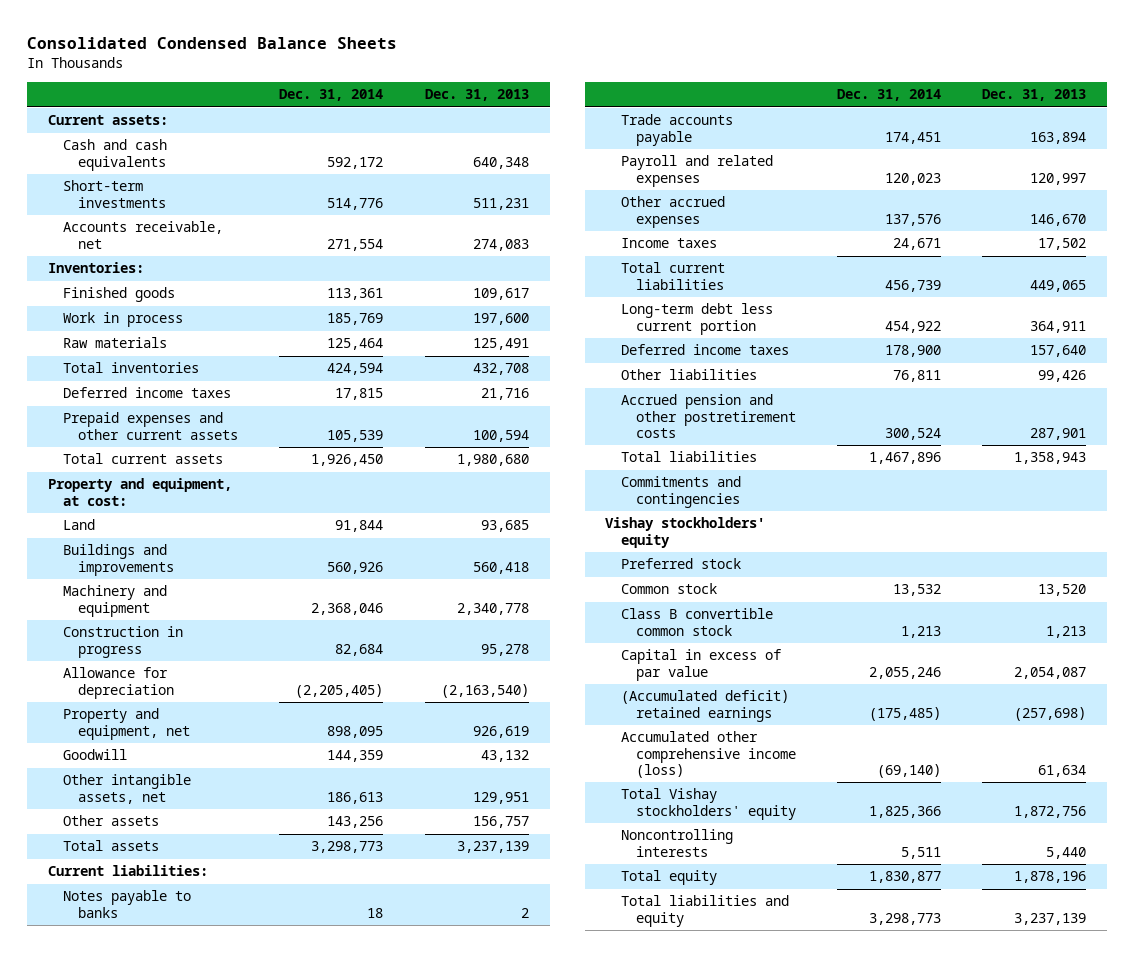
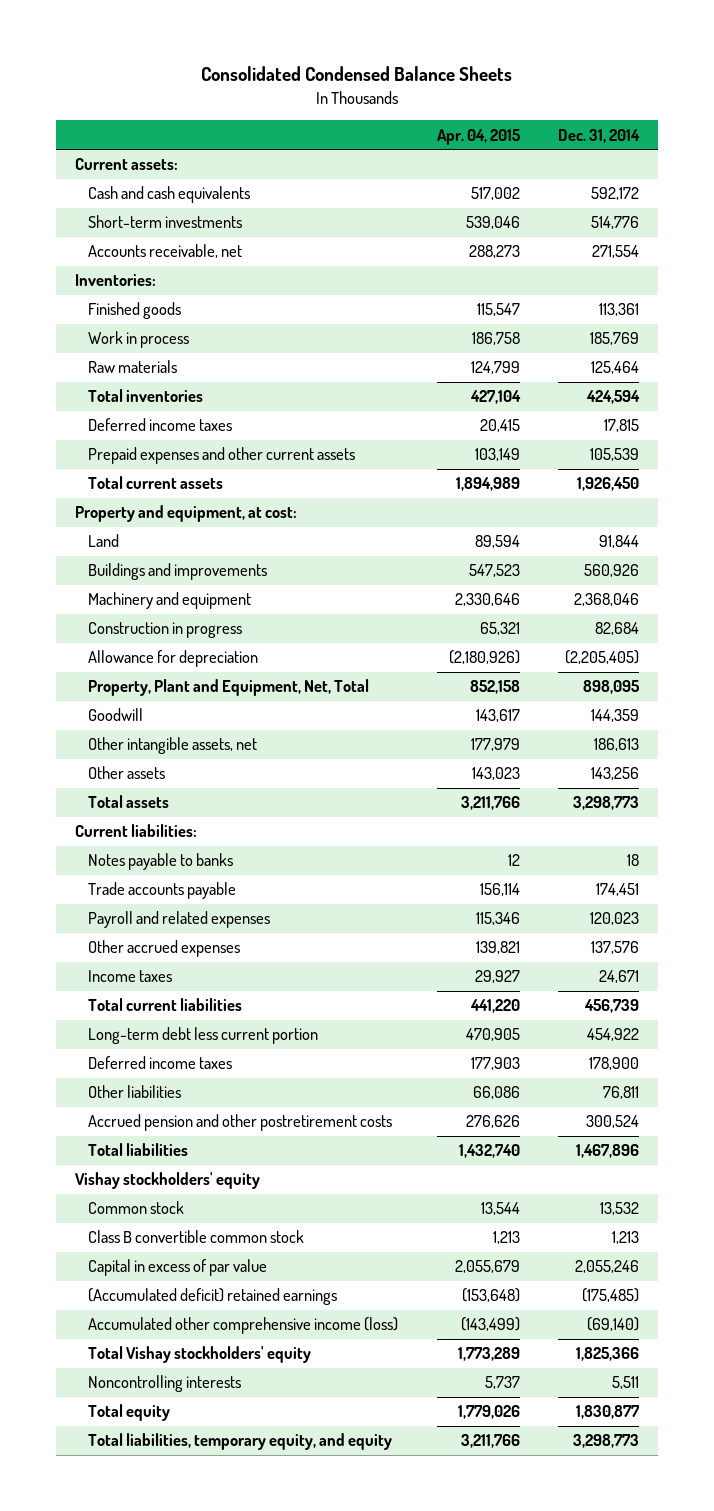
- | Dec. 31, 2014 | Dec. 31, 2013
+ | Apr. 04, 2015 | Dec. 31, 2014
- Property and equipment, net | 898,095 | 926,619
+ Property, Plant and Equipment, Net, Total | 852,158 | 898,095
- Commitments and contingencies
- Preferred stock
- Total liabilities and equity | 3,298,773 | 3,237,139
+ Total liabilities, temporary equity, and equity | 3,211,766 | 3,298,773

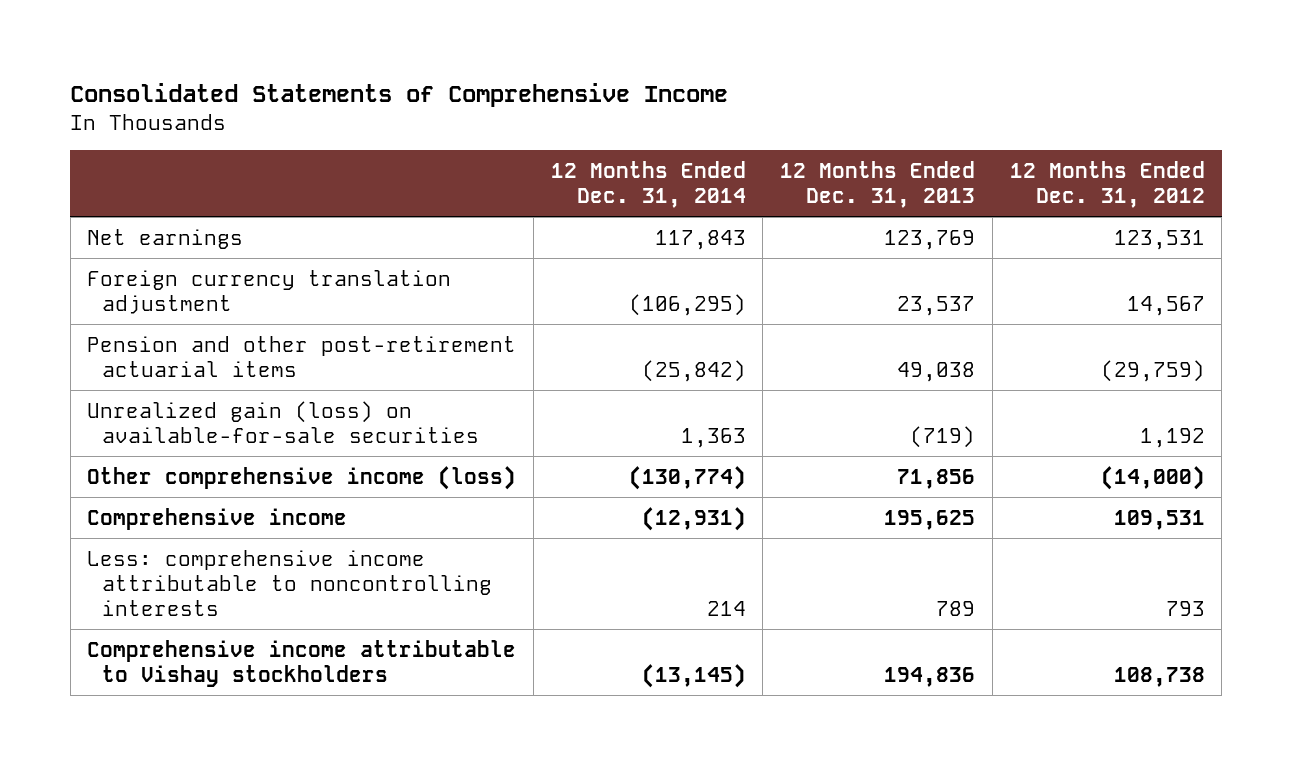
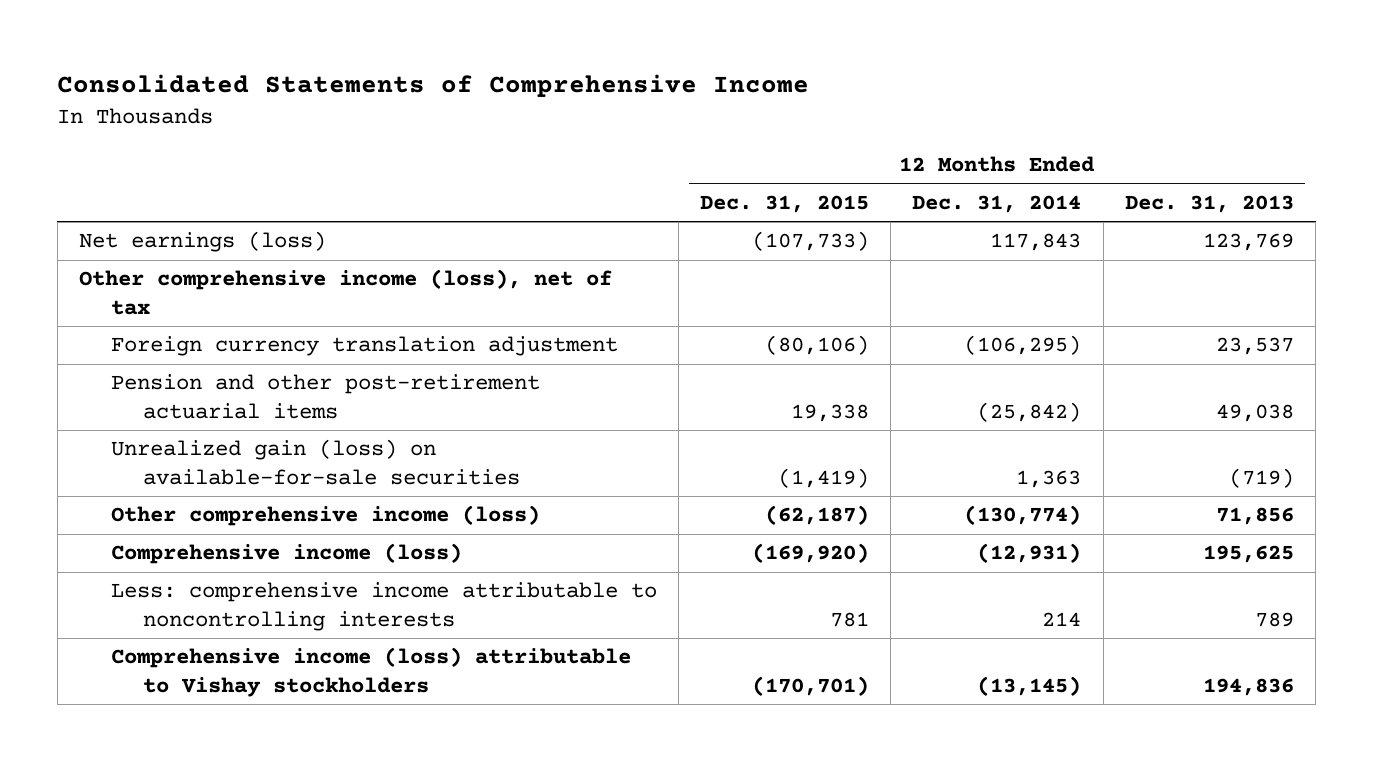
- | 12 Months Ended Dec. 31, 2014 | 12 Months Ended Dec. 31, 2013 | 12 Months Ended Dec. 31, 2012
+ | 12 Months Ended Dec. 31, 2015 | 12 Months Ended Dec. 31, 2014 | 12 Months Ended Dec. 31, 2013
- Net earnings | 117,843 | 123,769 | 123,531
+ Net earnings (loss) | (107,733) | 117,843 | 123,769
+ Other comprehensive income (loss), net of tax
- Comprehensive income | (12,931) | 195,625 | 109,531
+ Comprehensive income (loss) | (169,920) | (12,931) | 195,625
- Comprehensive income attributable to Vishay stockholders | (13,145) | 194,836 | 108,738
+ Comprehensive income (loss) attributable to Vishay stockholders | (170,701) | (13,145) | 194,836

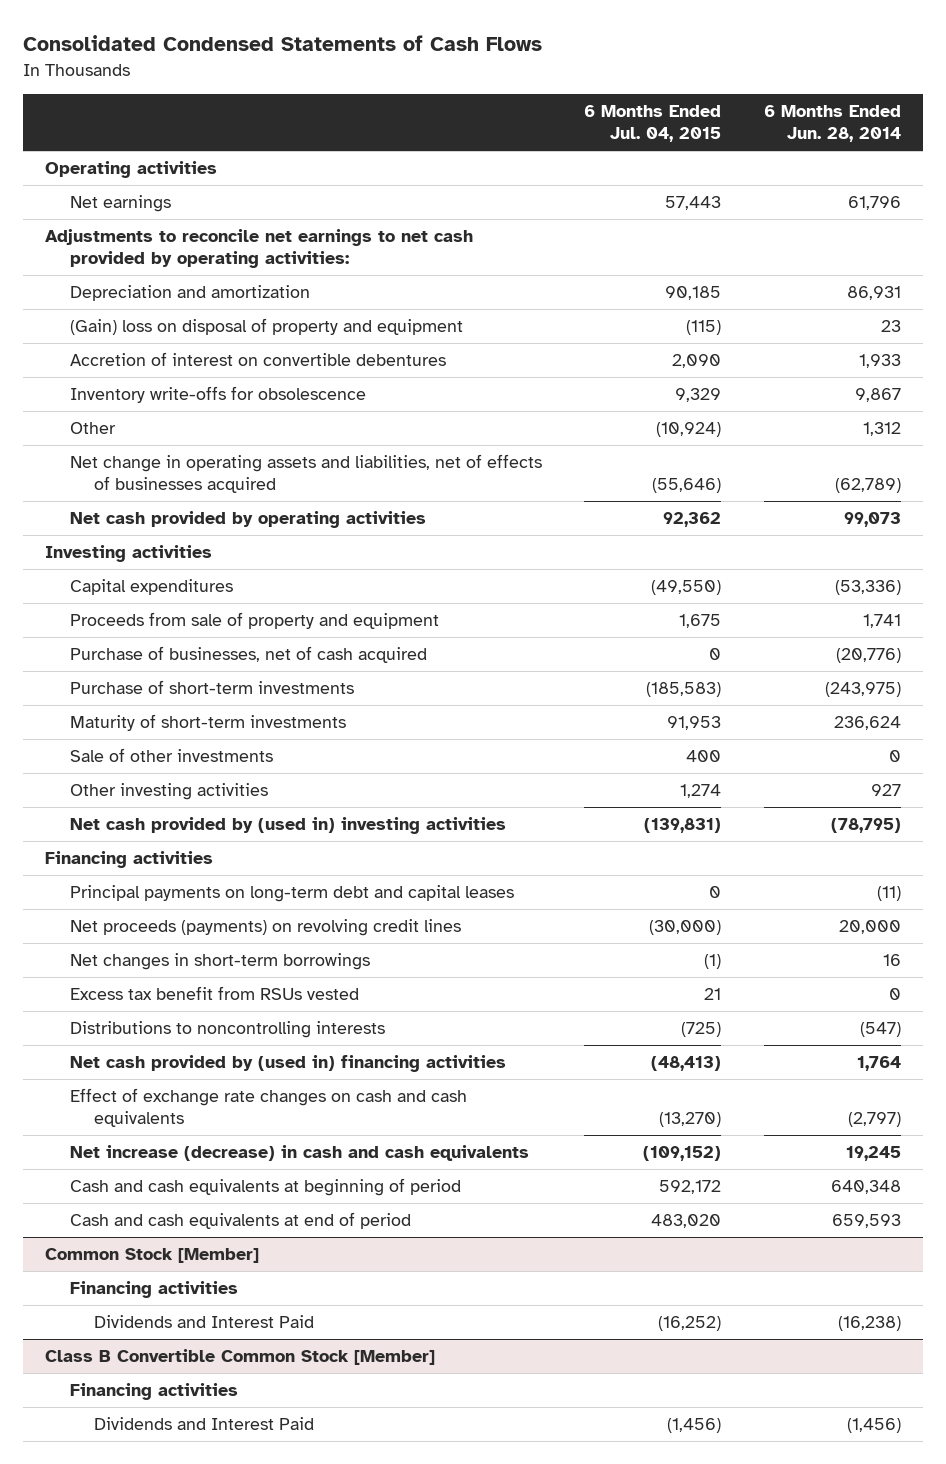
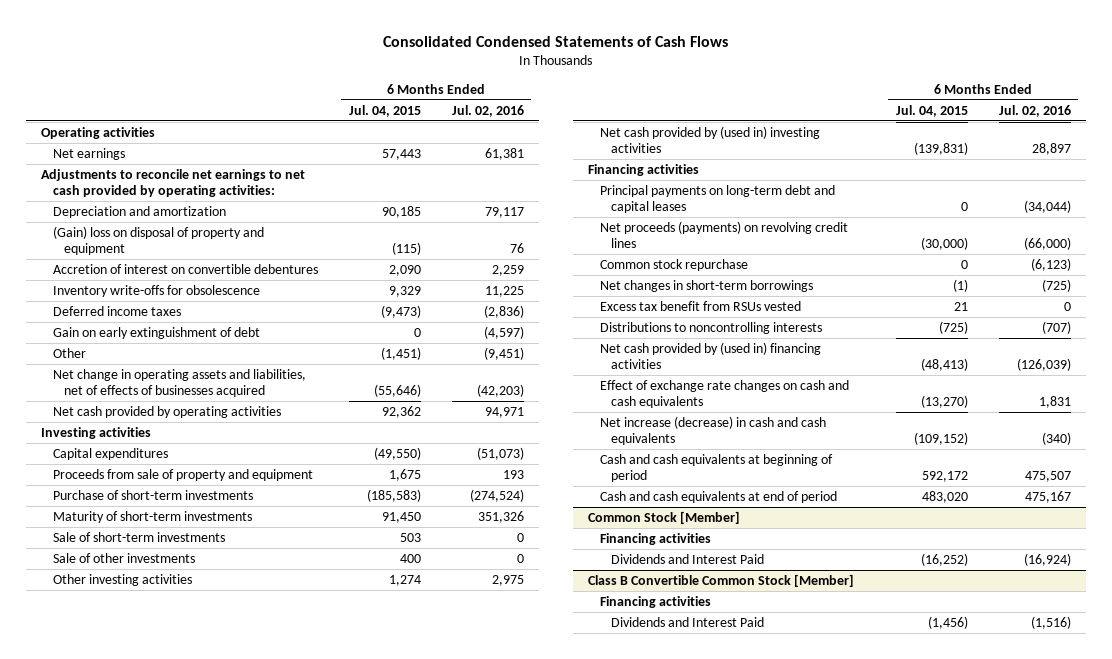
- | 6 Months Ended Jul. 04, 2015 | 6 Months Ended Jun. 28, 2014
+ | 6 Months Ended Jul. 04, 2015 | 6 Months Ended Jul. 02, 2016
- Other | (10,924) | 1,312
+ Deferred income taxes | (9,473) | (2,836)
+ Gain on early extinguishment of debt | 0 | (4,597)
+ Other | (1,451) | (9,451)
- Purchase of businesses, net of cash acquired | 0 | (20,776)
- Maturity of short-term investments | 91,953 | 236,624
+ Maturity of short-term investments | 91,450 | 351,326
+ Sale of short-term investments | 503 | 0
+ Common stock repurchase | 0 | (6,123)

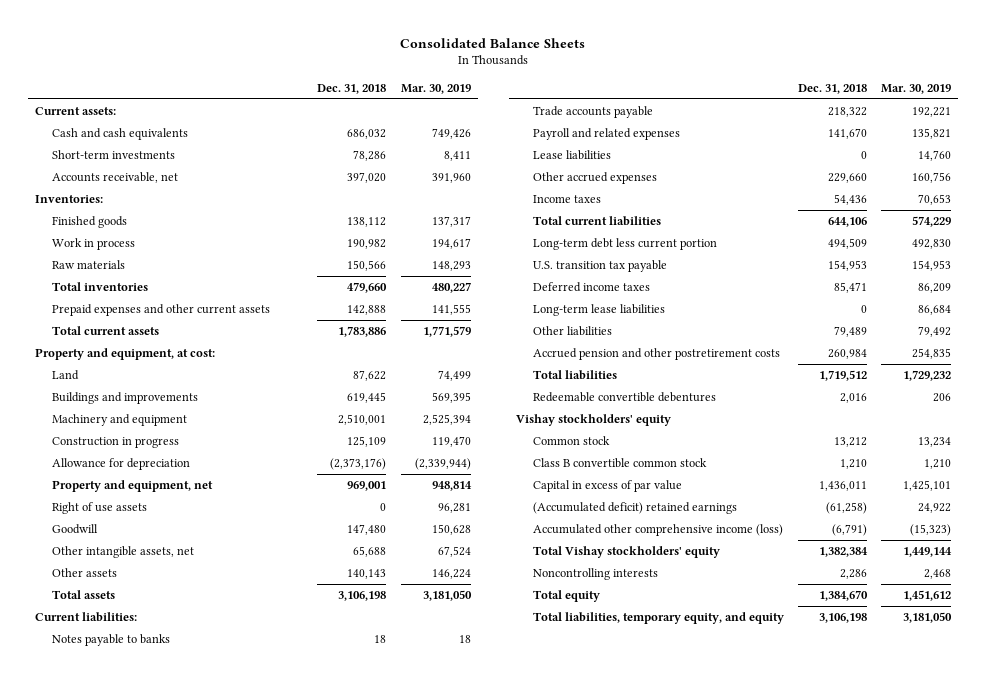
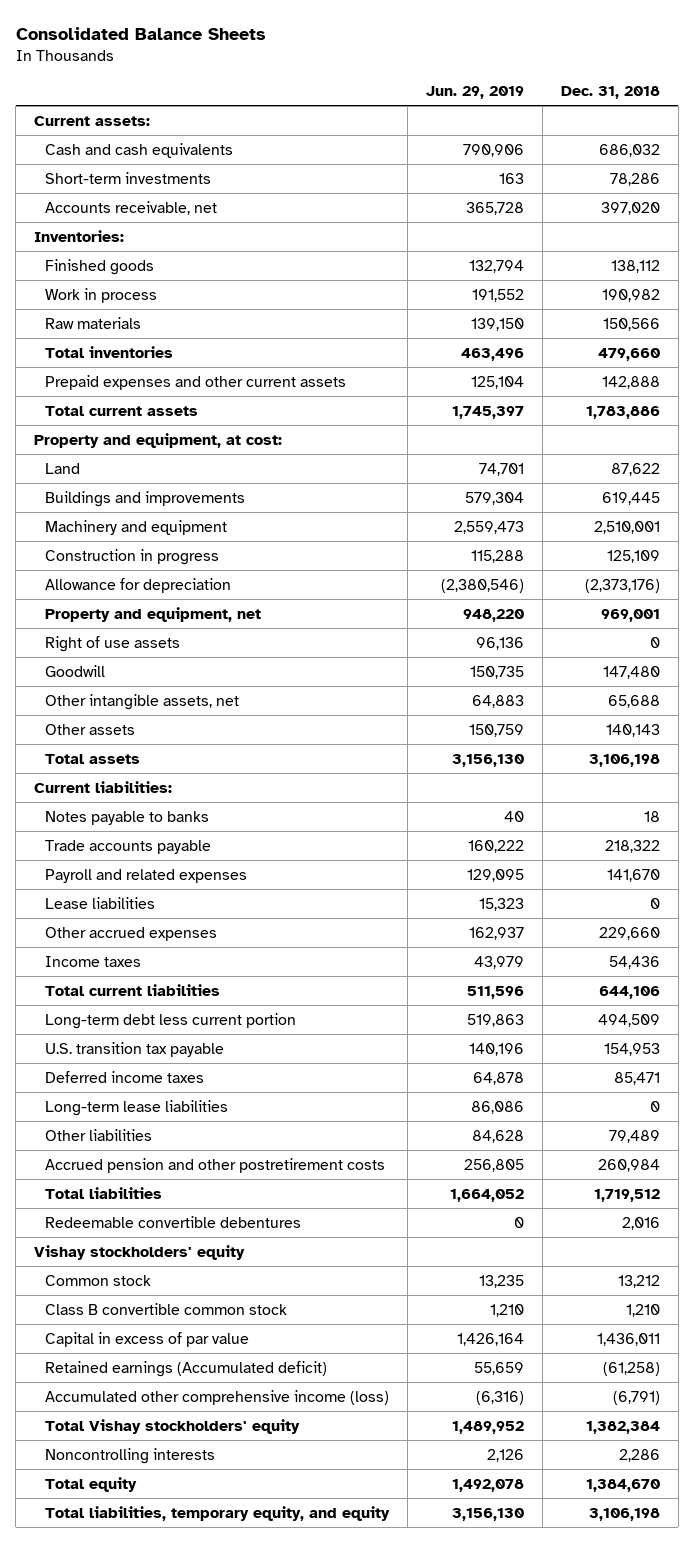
- | Dec. 31, 2018 | Mar. 30, 2019
+ | Jun. 29, 2019 | Dec. 31, 2018
- (Accumulated deficit) retained earnings | (61,258) | 24,922
+ Retained earnings (Accumulated deficit) | 55,659 | (61,258)

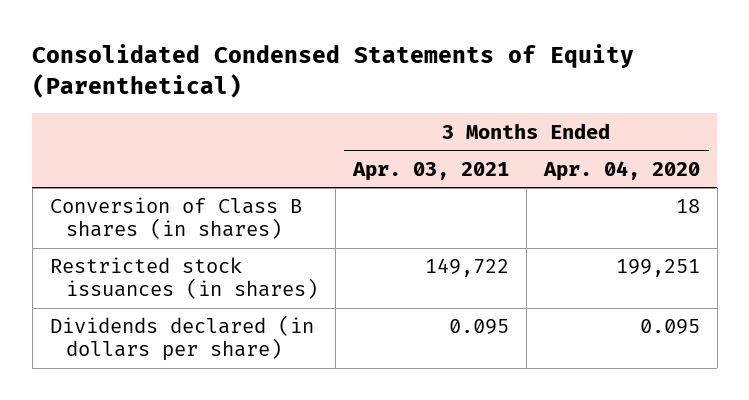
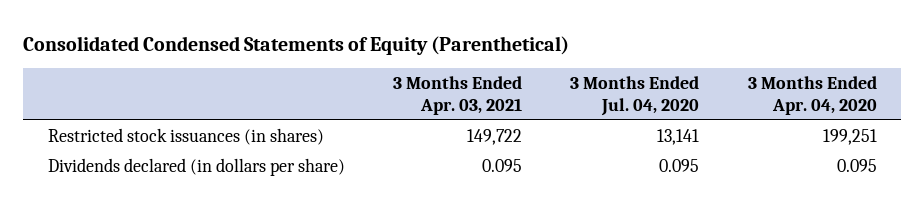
- | 3 Months Ended Apr. 03, 2021 | 3 Months Ended Apr. 04, 2020
+ | 3 Months Ended Apr. 03, 2021 | 3 Months Ended Jul. 04, 2020 | 3 Months Ended Apr. 04, 2020
- Conversion of Class B shares (in shares) | | 18

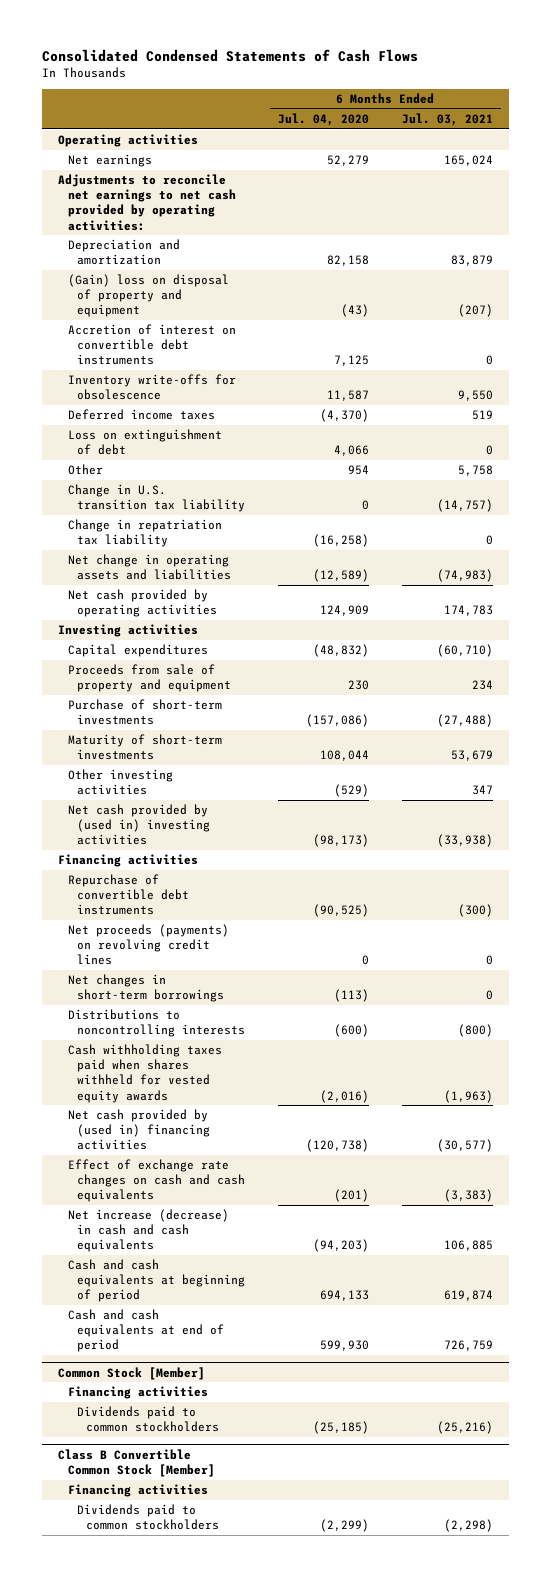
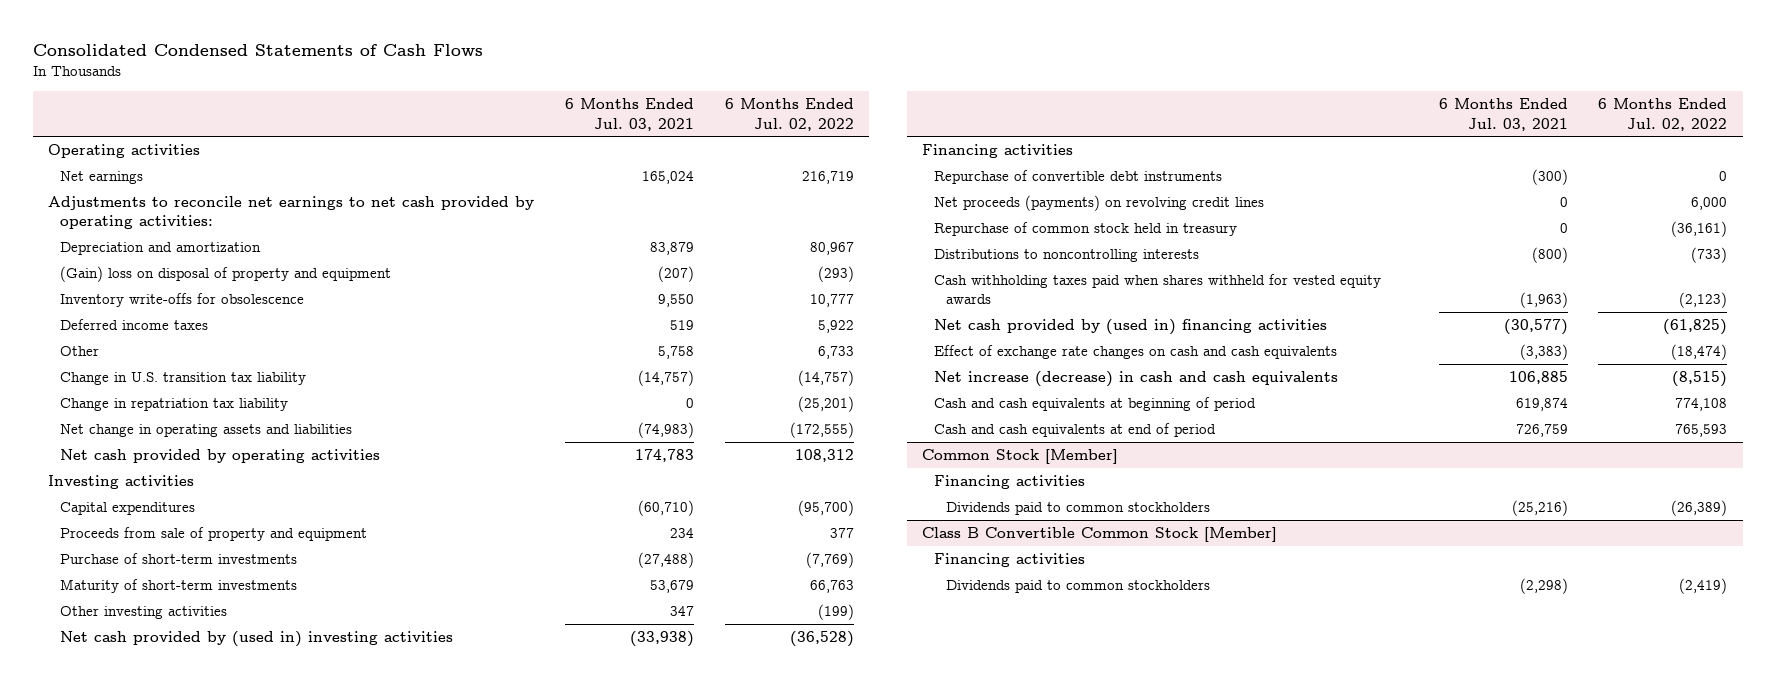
- | 6 Months Ended Jul. 04, 2020 | 6 Months Ended Jul. 03, 2021
+ | 6 Months Ended Jul. 03, 2021 | 6 Months Ended Jul. 02, 2022
- Accretion of interest on convertible debt instruments | 7,125 | 0
- Loss on extinguishment of debt | 4,066 | 0
- Net changes in short-term borrowings | (113) | 0
+ Repurchase of common stock held in treasury | 0 | (36,161)

